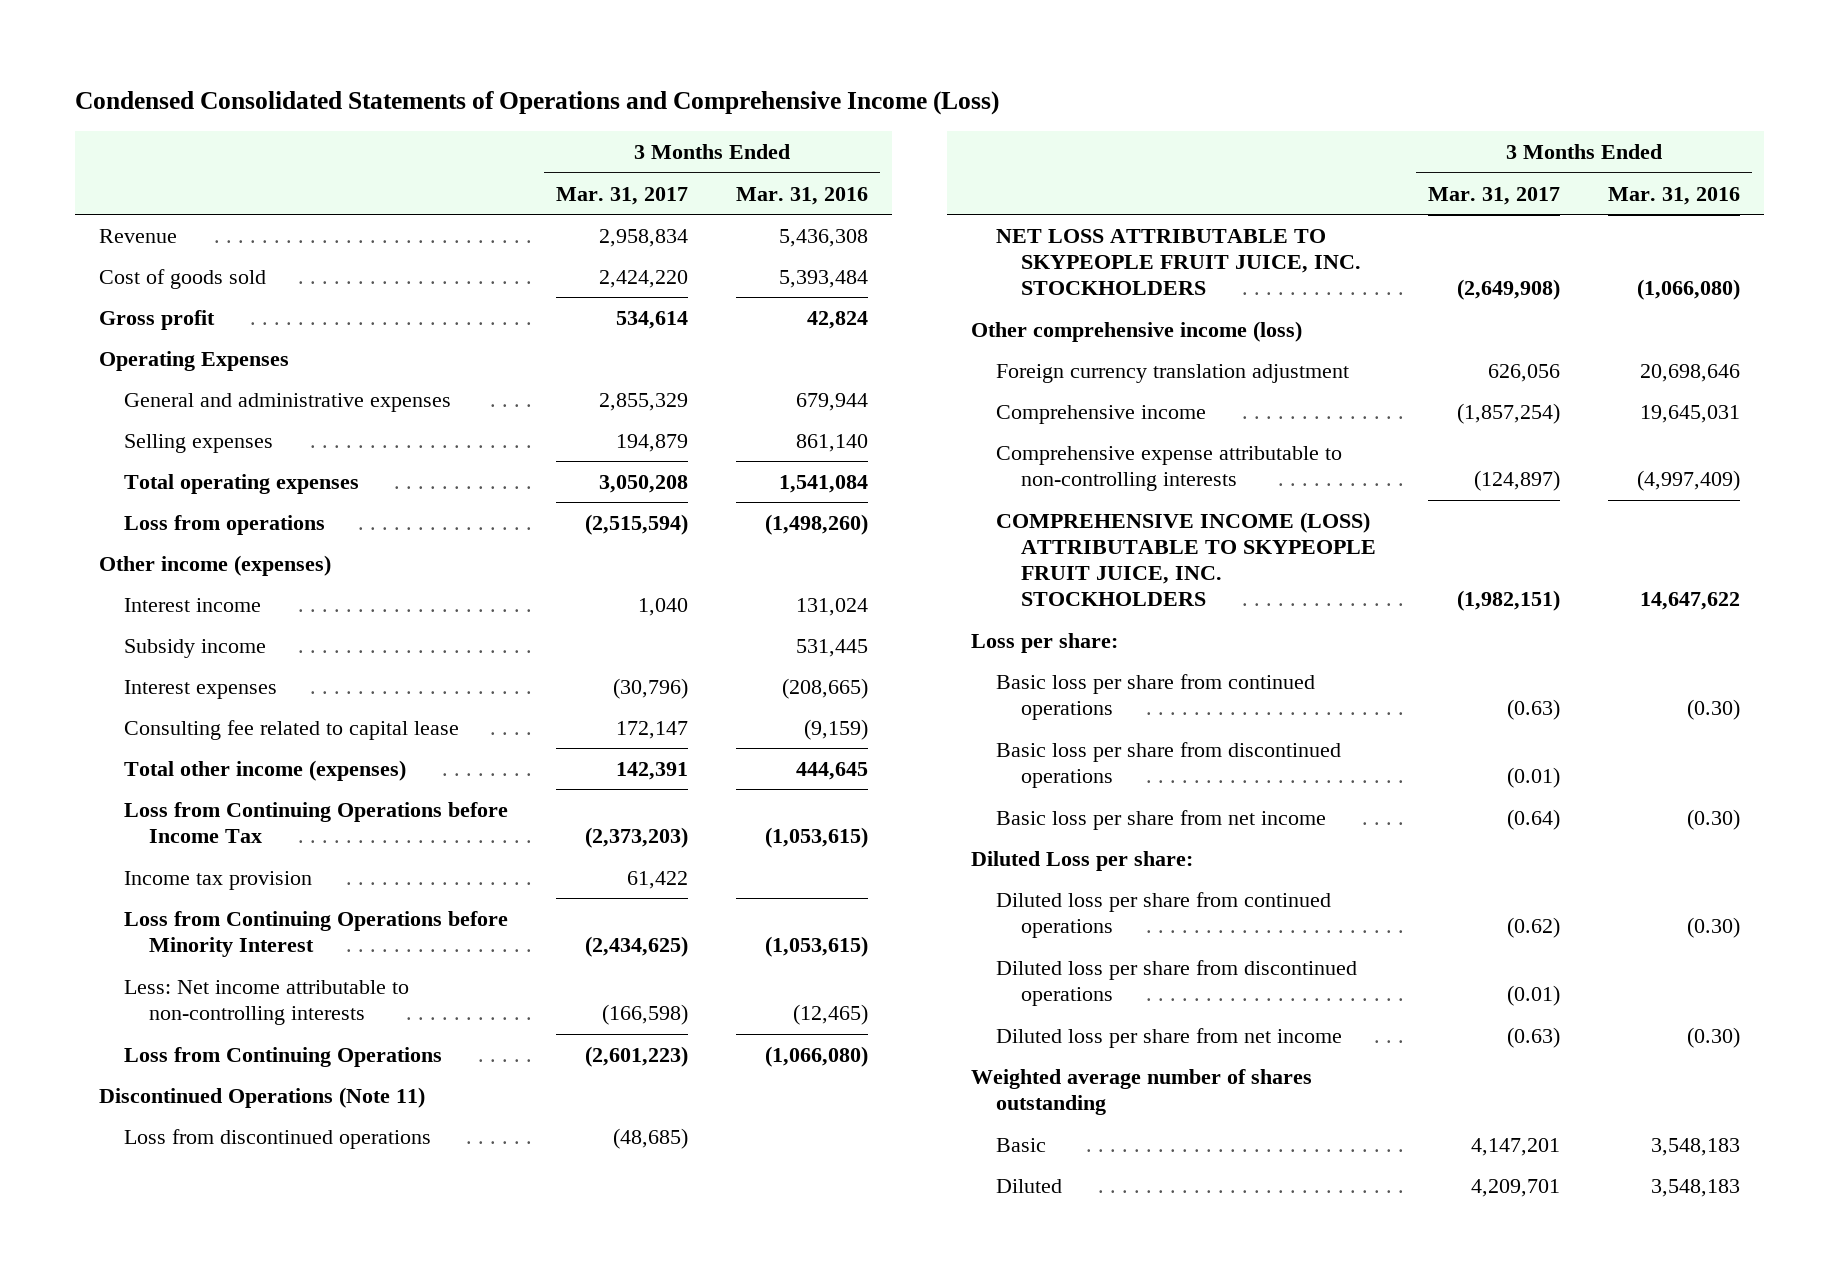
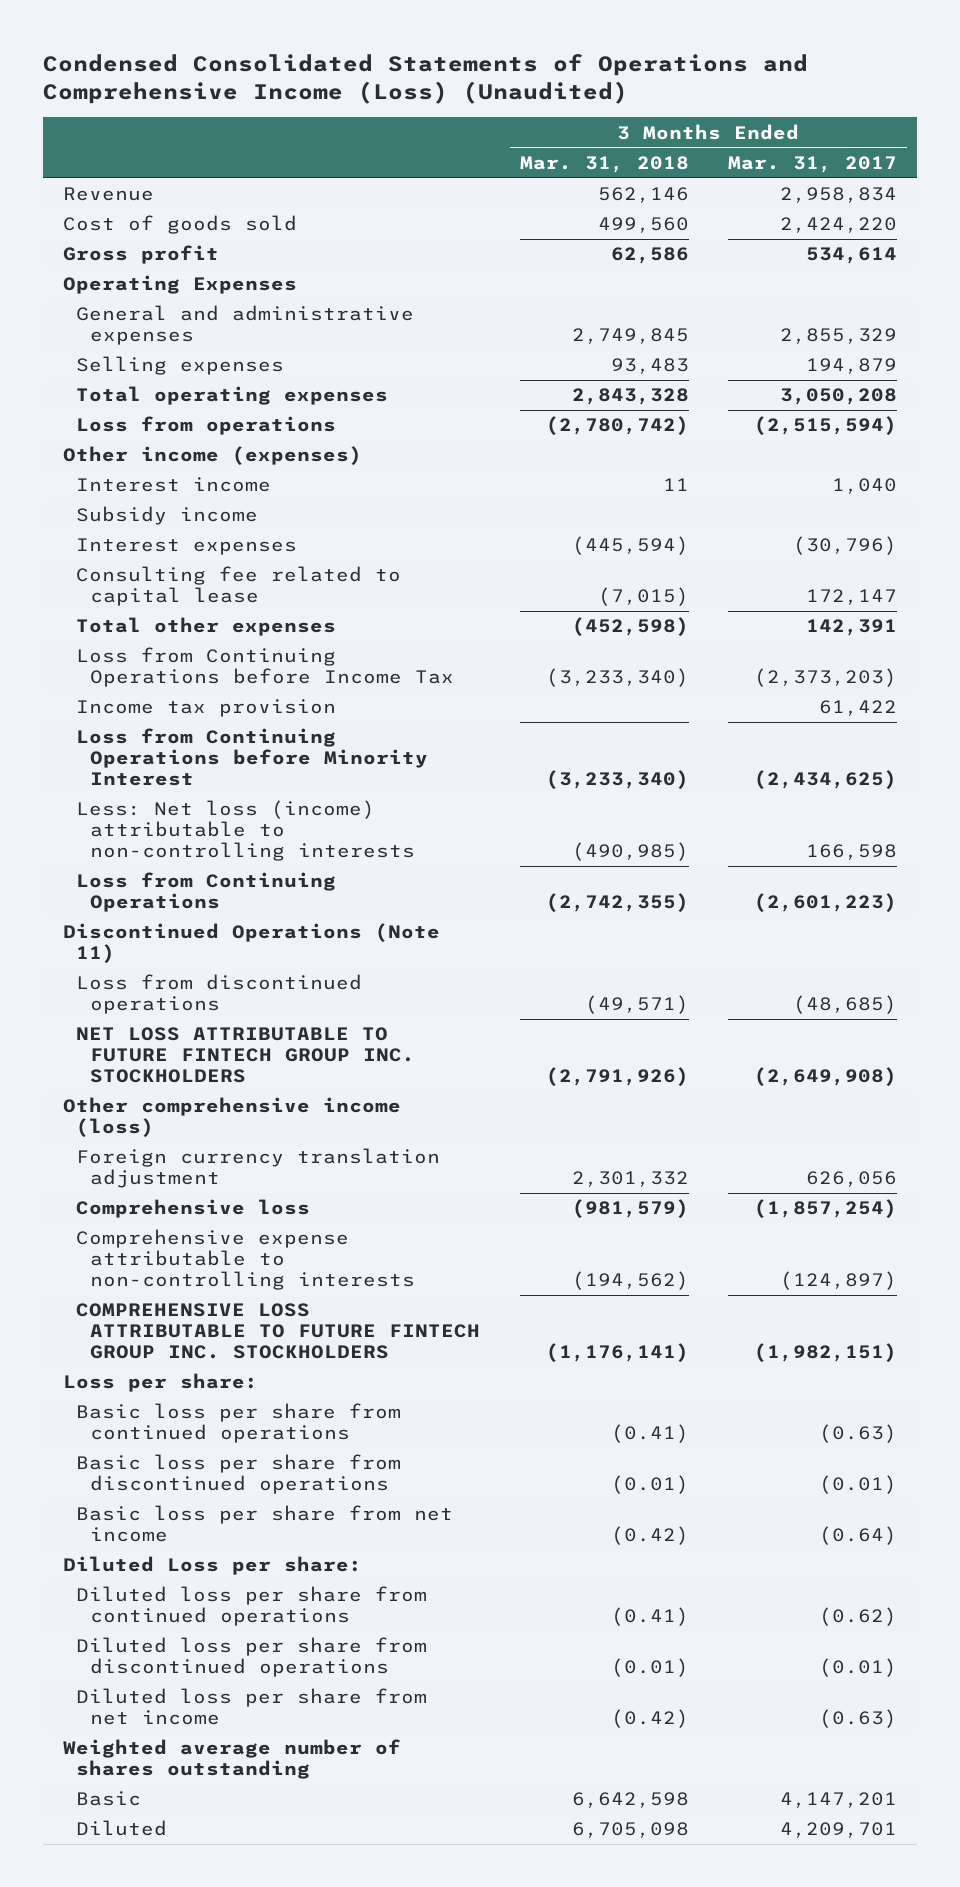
- Condensed Consolidated Statements of Operations and Comprehensive Income (Loss)
+ Condensed Consolidated Statements of Operations and Comprehensive Income (Loss) (Unaudited)
- | 3 Months Ended Mar. 31, 2017 | 3 Months Ended Mar. 31, 2016
+ | 3 Months Ended Mar. 31, 2018 | 3 Months Ended Mar. 31, 2017
- Total other income (expenses) | 142,391 | 444,645
+ Total other expenses | (452,598) | 142,391
- Less: Net income attributable to non-controlling interests | (166,598) | (12,465)
+ Less: Net loss (income) attributable to non-controlling interests | (490,985) | 166,598
- NET LOSS ATTRIBUTABLE TO SKYPEOPLE FRUIT JUICE, INC. STOCKHOLDERS | (2,649,908) | (1,066,080)
+ NET LOSS ATTRIBUTABLE TO FUTURE FINTECH GROUP INC. STOCKHOLDERS | (2,791,926) | (2,649,908)
- Comprehensive income | (1,857,254) | 19,645,031
+ Comprehensive loss | (981,579) | (1,857,254)
- COMPREHENSIVE INCOME (LOSS) ATTRIBUTABLE TO SKYPEOPLE FRUIT JUICE, INC. STOCKHOLDERS | (1,982,151) | 14,647,622
+ COMPREHENSIVE LOSS ATTRIBUTABLE TO FUTURE FINTECH GROUP INC. STOCKHOLDERS | (1,176,141) | (1,982,151)

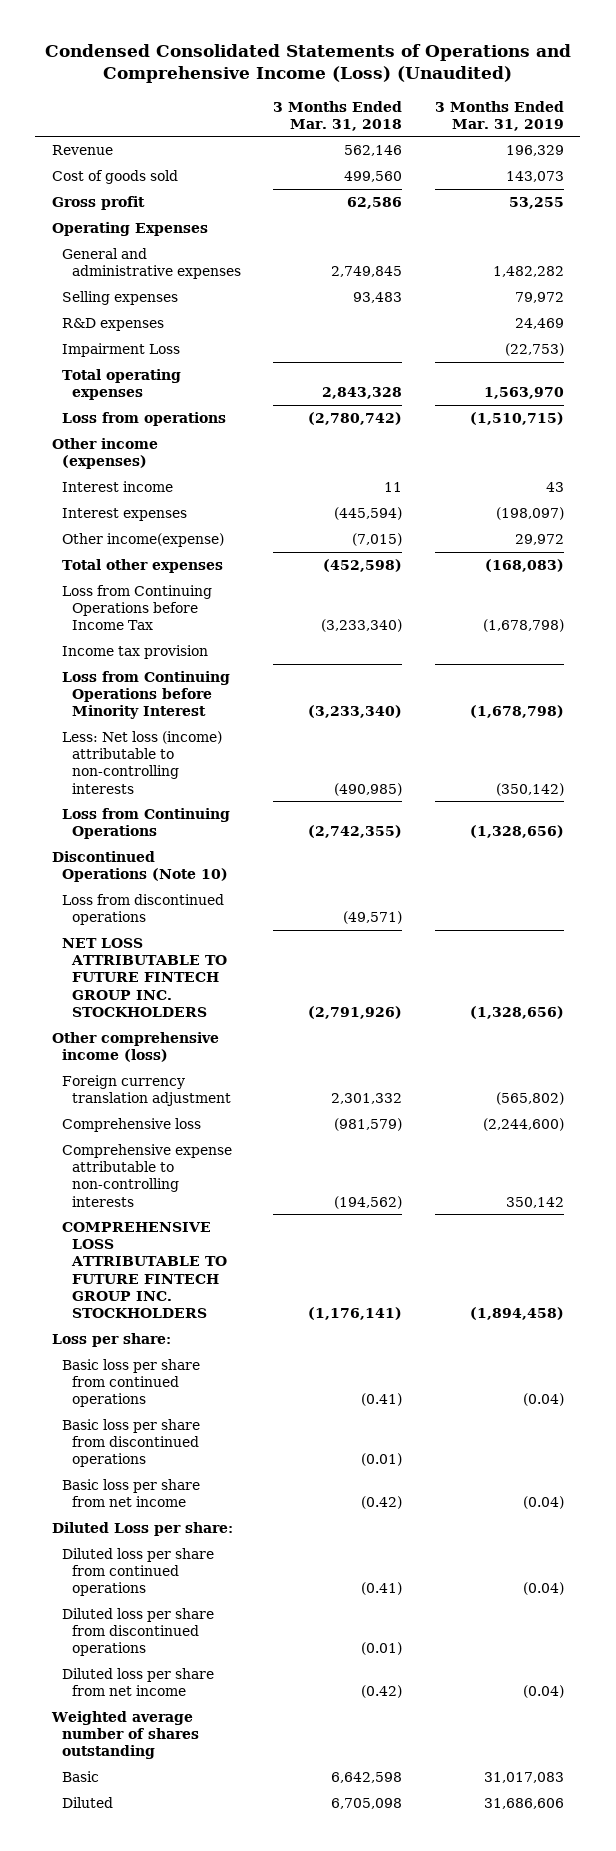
- | 3 Months Ended Mar. 31, 2018 | 3 Months Ended Mar. 31, 2017
+ | 3 Months Ended Mar. 31, 2018 | 3 Months Ended Mar. 31, 2019
+ R&D expenses | | 24,469
+ Impairment Loss | | (22,753)
- Subsidy income
- Consulting fee related to capital lease | (7,015) | 172,147
+ Other income(expense) | (7,015) | 29,972
- Discontinued Operations (Note 11)
+ Discontinued Operations (Note 10)

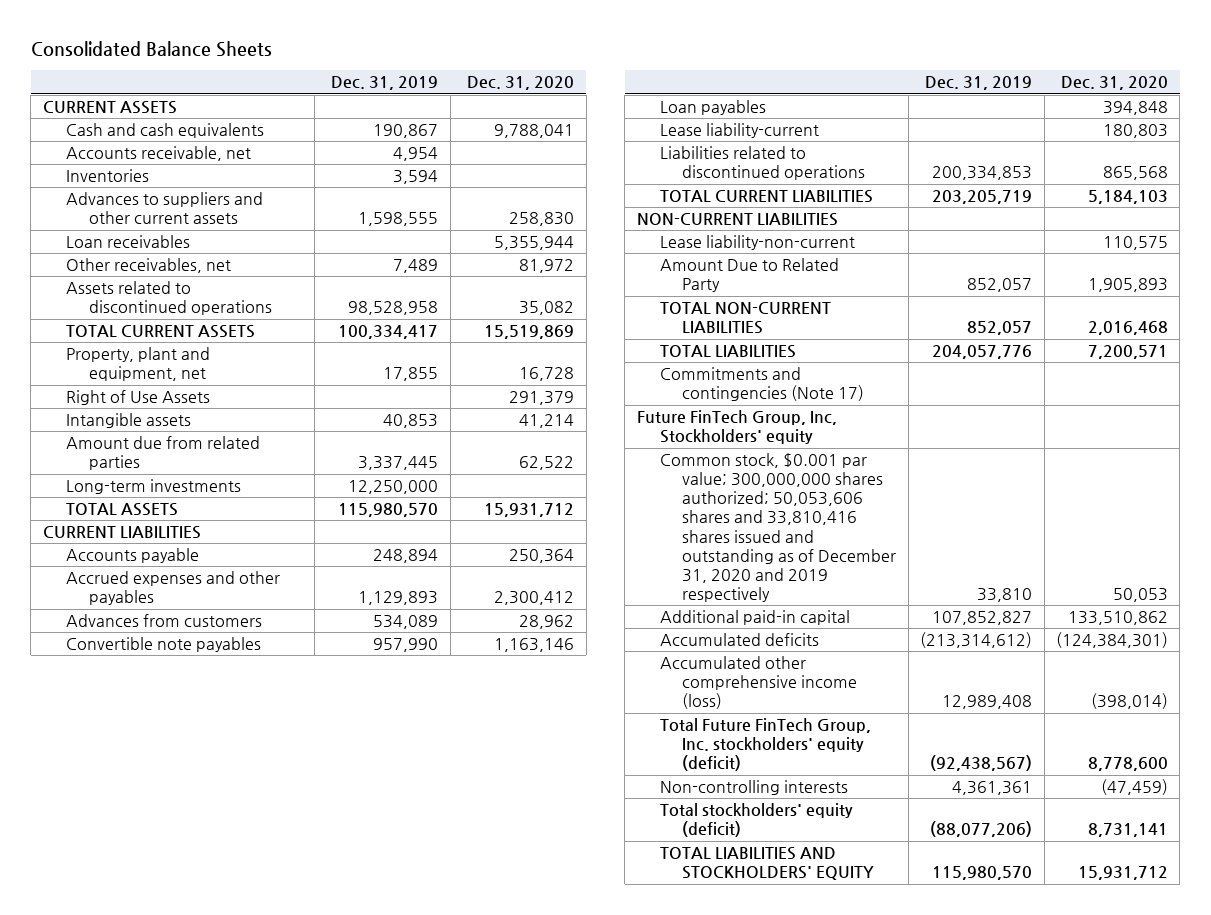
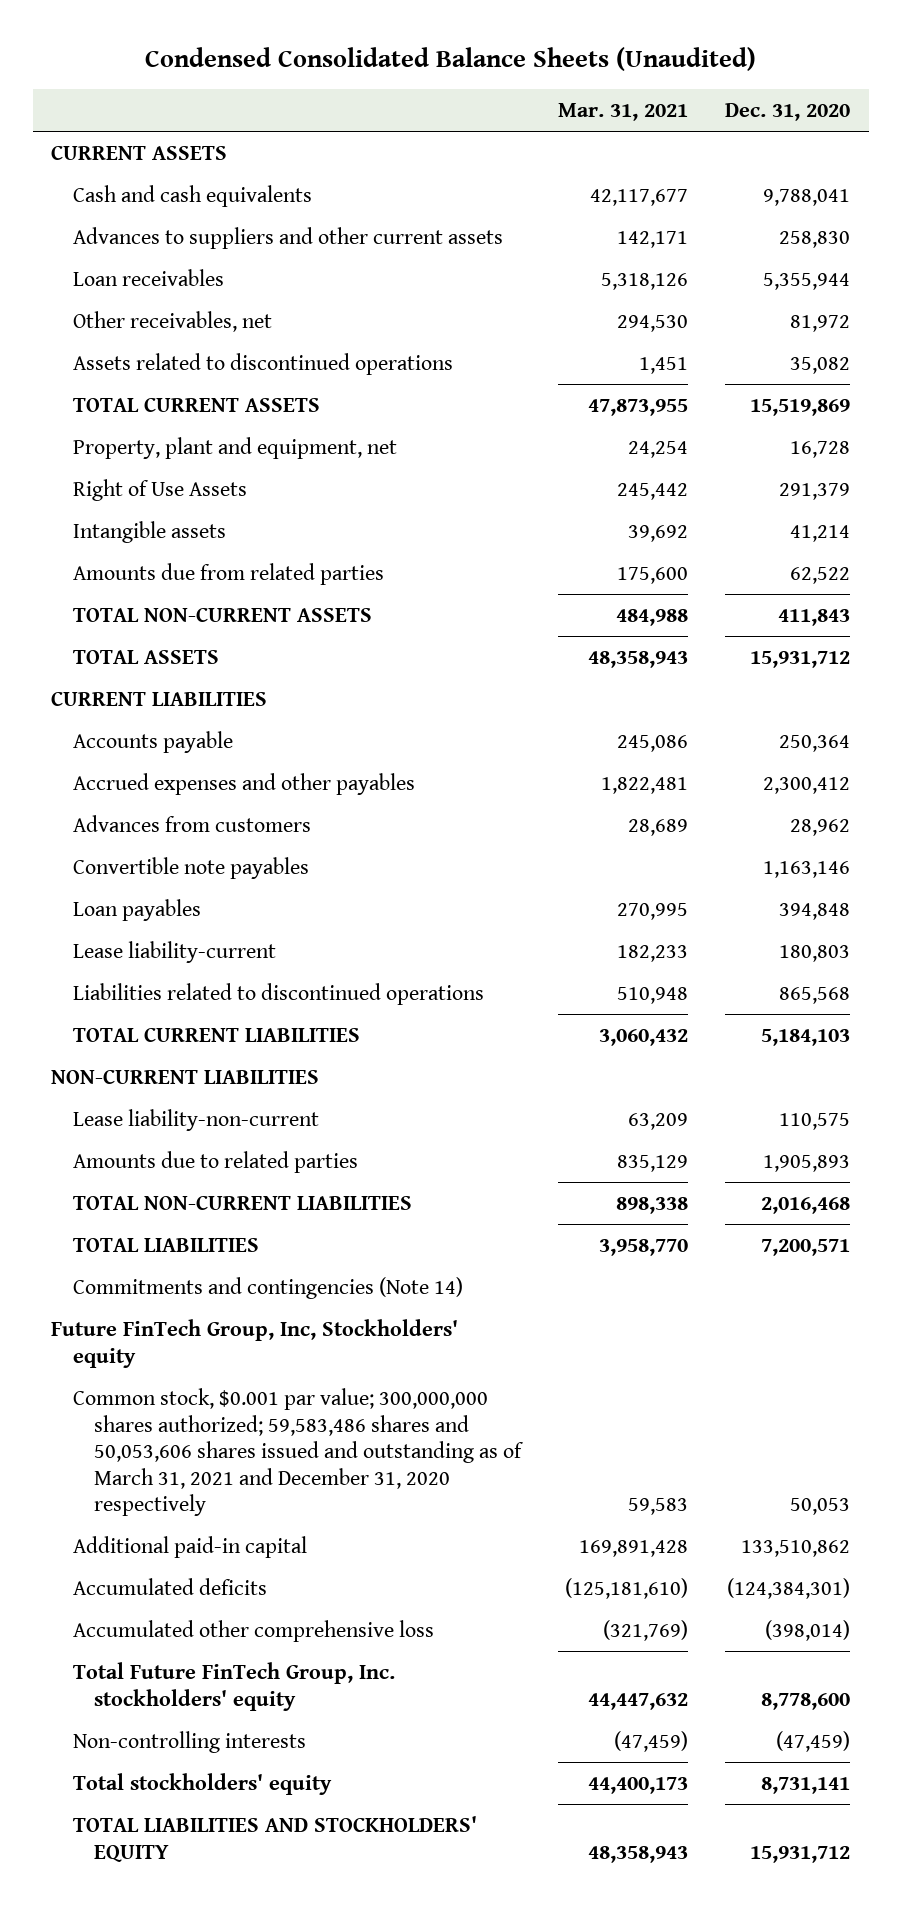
- Consolidated Balance Sheets
+ Condensed Consolidated Balance Sheets (Unaudited)
- | Dec. 31, 2019 | Dec. 31, 2020
+ | Mar. 31, 2021 | Dec. 31, 2020
- Accounts receivable, net | 4,954 |
- Inventories | 3,594 |
- Amount due from related parties | 3,337,445 | 62,522
- Long-term investments | 12,250,000 |
+ Amounts due from related parties | 175,600 | 62,522
+ TOTAL NON-CURRENT ASSETS | 484,988 | 411,843
- Amount Due to Related Party | 852,057 | 1,905,893
+ Amounts due to related parties | 835,129 | 1,905,893
- Commitments and contingencies (Note 17)
+ Commitments and contingencies (Note 14)
- Common stock, $0.001 par value; 300,000,000 shares authorized; 50,053,606 shares and 33,810,416 shares issued and outstanding as of December 31, 2020 and 2019 respectively | 33,810 | 50,053
+ Common stock, $0.001 par value; 300,000,000 shares authorized; 59,583,486 shares and 50,053,606 shares issued and outstanding as of March 31, 2021 and December 31, 2020 respectively | 59,583 | 50,053
- Accumulated other comprehensive income (loss) | 12,989,408 | (398,014)
- Total Future FinTech Group, Inc. stockholders' equity (deficit) | (92,438,567) | 8,778,600
+ Accumulated other comprehensive loss | (321,769) | (398,014)
+ Total Future FinTech Group, Inc. stockholders' equity | 44,447,632 | 8,778,600
- Total stockholders' equity (deficit) | (88,077,206) | 8,731,141
+ Total stockholders' equity | 44,400,173 | 8,731,141

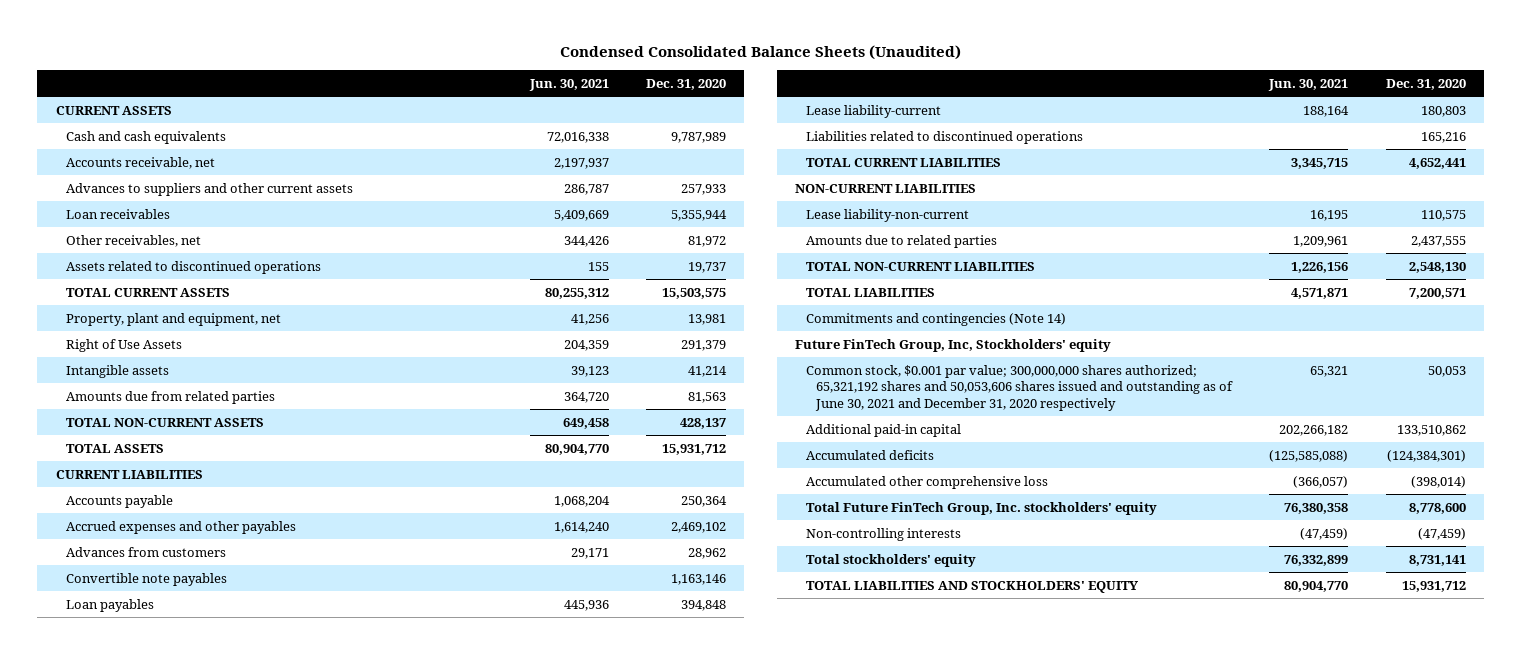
- | Mar. 31, 2021 | Dec. 31, 2020
+ | Jun. 30, 2021 | Dec. 31, 2020
- Cash and cash equivalents | 42,117,677 | 9,788,041
- Advances to suppliers and other current assets | 142,171 | 258,830
+ Cash and cash equivalents | 72,016,338 | 9,787,989
+ Accounts receivable, net | 2,197,937 |
+ Advances to suppliers and other current assets | 286,787 | 257,933
- Assets related to discontinued operations | 1,451 | 35,082
- TOTAL CURRENT ASSETS | 47,873,955 | 15,519,869
- Property, plant and equipment, net | 24,254 | 16,728
+ Assets related to discontinued operations | 155 | 19,737
+ TOTAL CURRENT ASSETS | 80,255,312 | 15,503,575
+ Property, plant and equipment, net | 41,256 | 13,981
- Amounts due from related parties | 175,600 | 62,522
- TOTAL NON-CURRENT ASSETS | 484,988 | 411,843
+ Amounts due from related parties | 364,720 | 81,563
+ TOTAL NON-CURRENT ASSETS | 649,458 | 428,137
- Accrued expenses and other payables | 1,822,481 | 2,300,412
+ Accrued expenses and other payables | 1,614,240 | 2,469,102
- Liabilities related to discontinued operations | 510,948 | 865,568
- TOTAL CURRENT LIABILITIES | 3,060,432 | 5,184,103
+ Liabilities related to discontinued operations | | 165,216
+ TOTAL CURRENT LIABILITIES | 3,345,715 | 4,652,441
- Amounts due to related parties | 835,129 | 1,905,893
- TOTAL NON-CURRENT LIABILITIES | 898,338 | 2,016,468
+ Amounts due to related parties | 1,209,961 | 2,437,555
+ TOTAL NON-CURRENT LIABILITIES | 1,226,156 | 2,548,130
- Common stock, $0.001 par value; 300,000,000 shares authorized; 59,583,486 shares and 50,053,606 shares issued and outstanding as of March 31, 2021 and December 31, 2020 respectively | 59,583 | 50,053
+ Common stock, $0.001 par value; 300,000,000 shares authorized; 65,321,192 shares and 50,053,606 shares issued and outstanding as of June 30, 2021 and December 31, 2020 respectively | 65,321 | 50,053

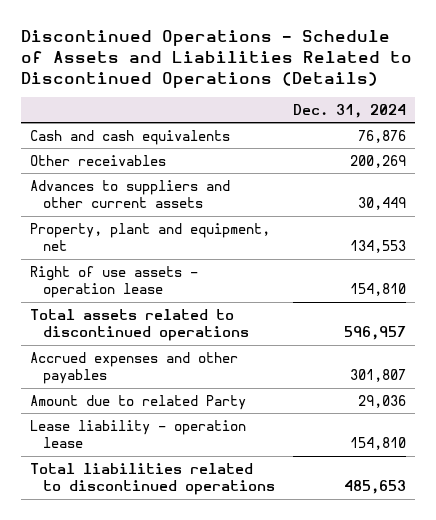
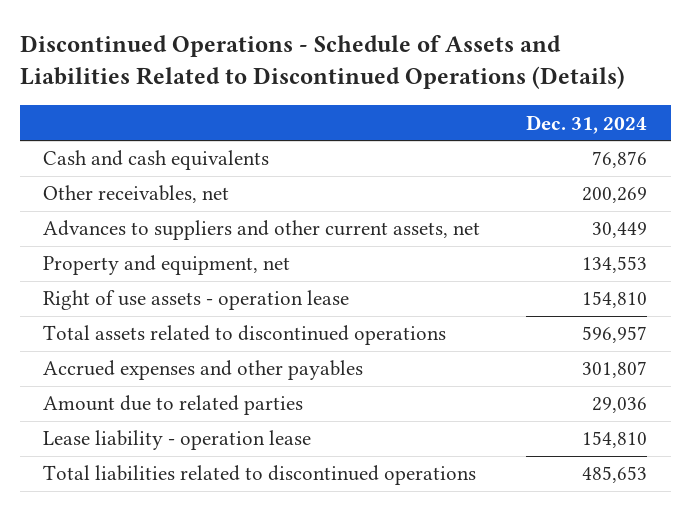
- Other receivables | 200,269
- Advances to suppliers and other current assets | 30,449
- Property, plant and equipment, net | 134,553
+ Other receivables, net | 200,269
+ Advances to suppliers and other current assets, net | 30,449
+ Property and equipment, net | 134,553
- Amount due to related Party | 29,036
+ Amount due to related parties | 29,036

